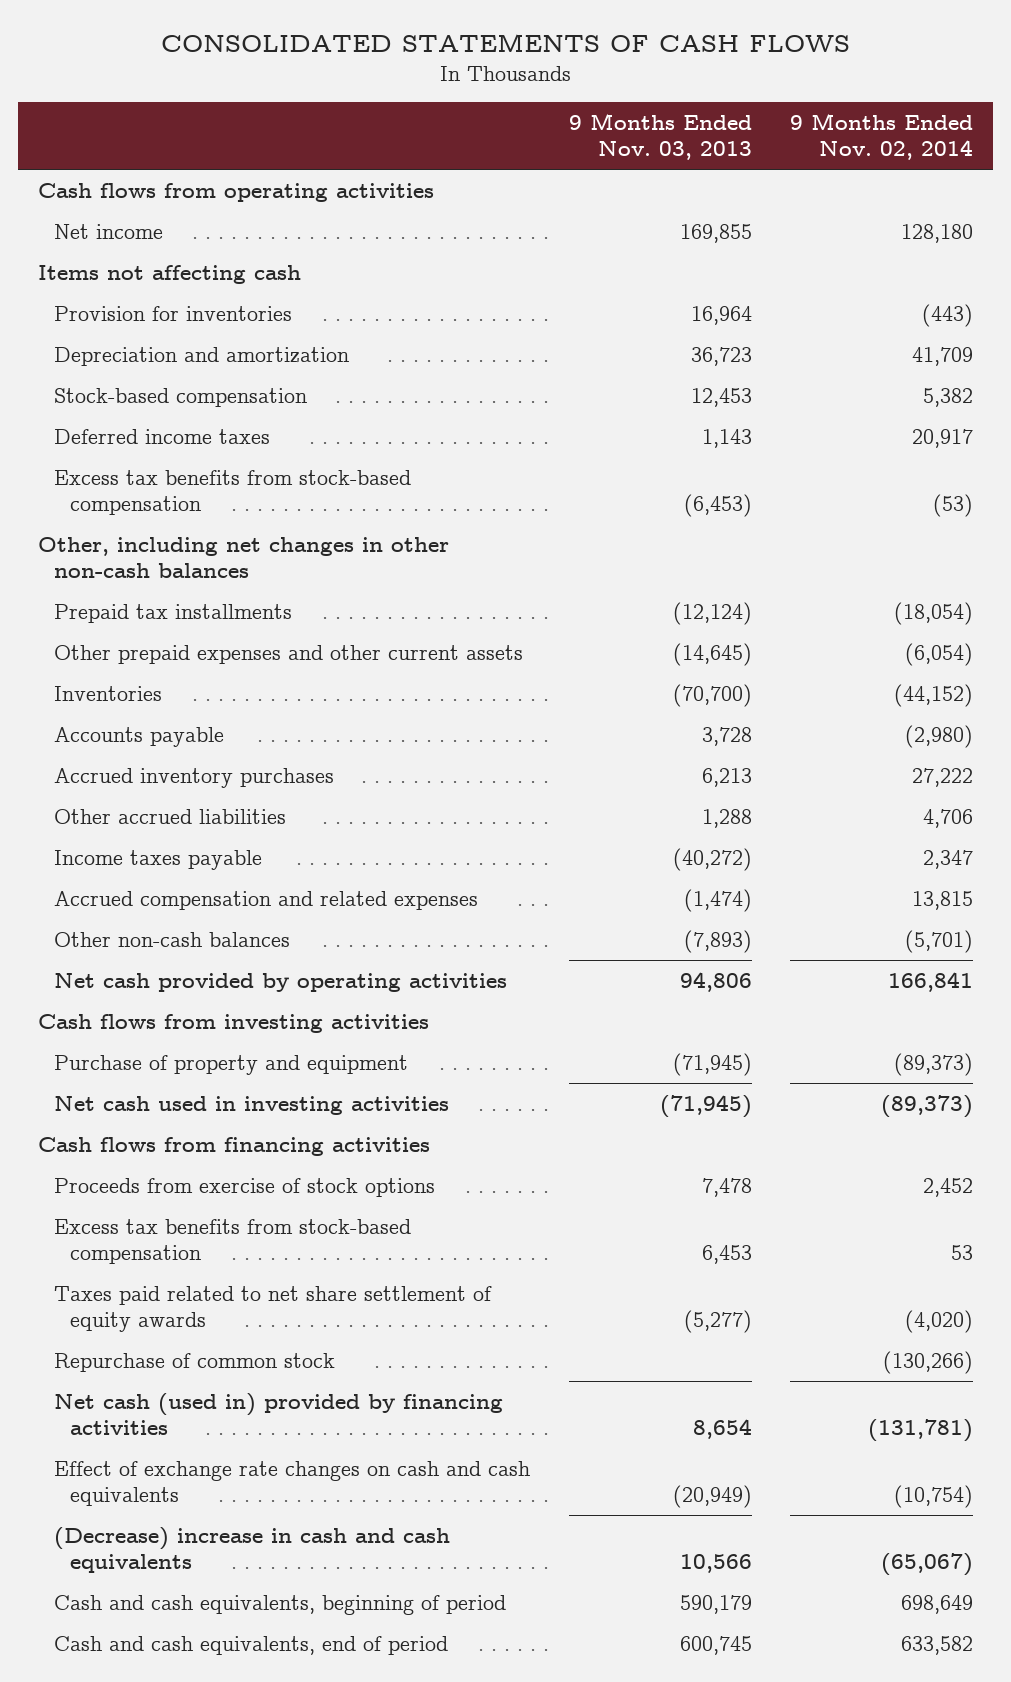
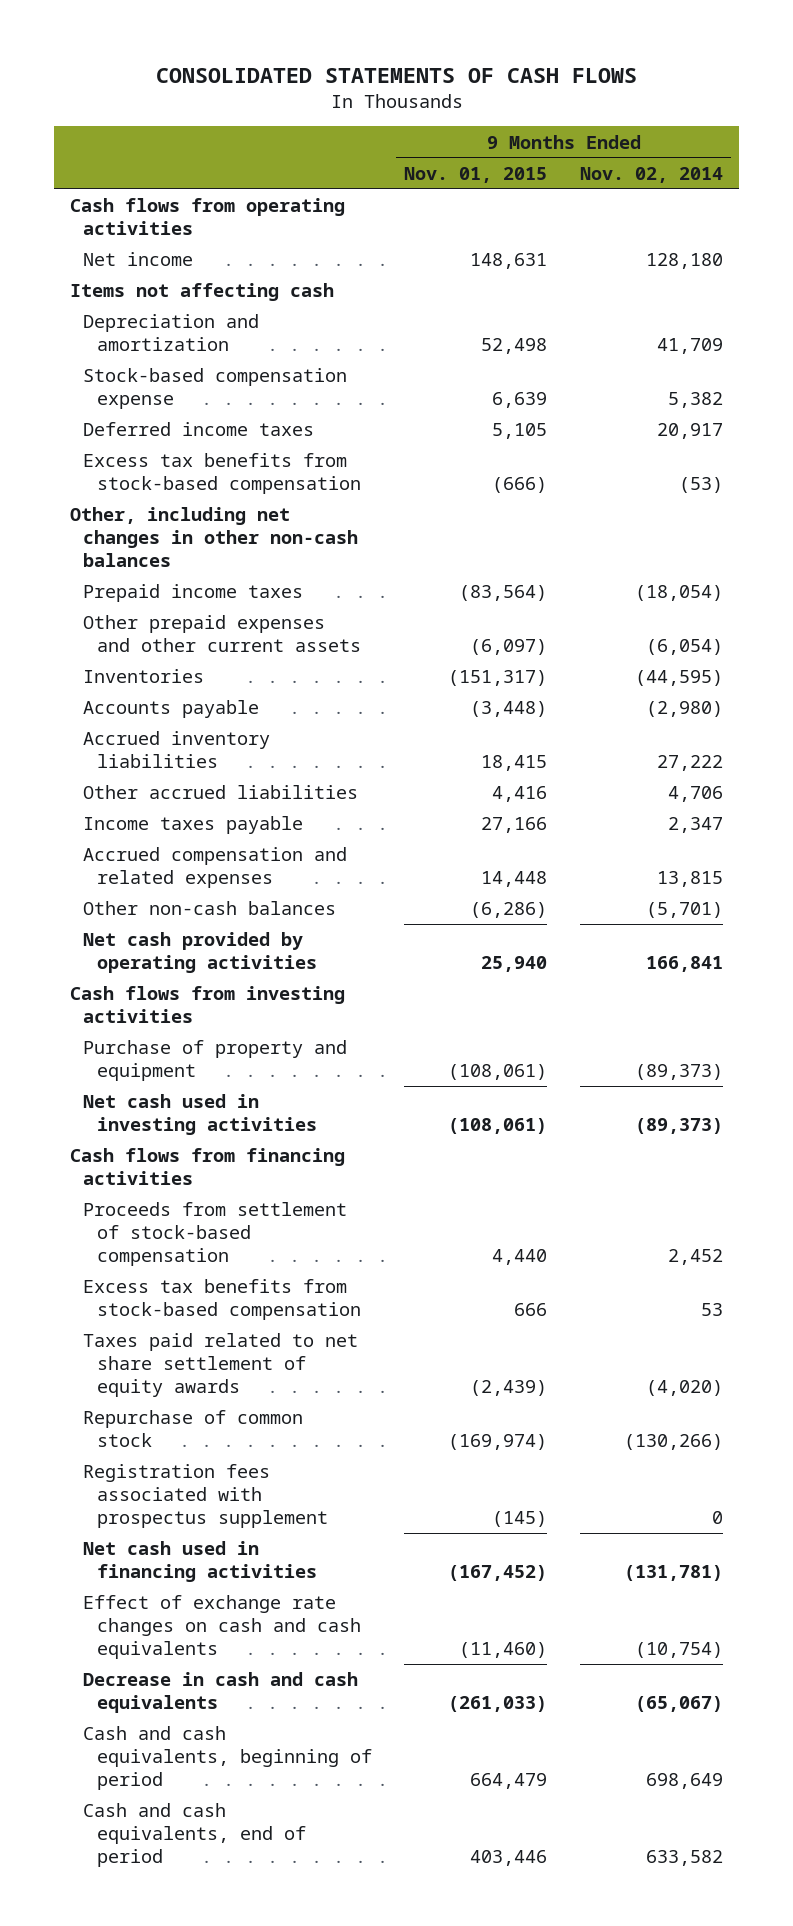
- | 9 Months Ended Nov. 03, 2013 | 9 Months Ended Nov. 02, 2014
+ | 9 Months Ended Nov. 01, 2015 | 9 Months Ended Nov. 02, 2014
- Provision for inventories | 16,964 | (443)
- Stock-based compensation | 12,453 | 5,382
+ Stock-based compensation expense | 6,639 | 5,382
- Prepaid tax installments | (12,124) | (18,054)
+ Prepaid income taxes | (83,564) | (18,054)
- Inventories | (70,700) | (44,152)
+ Inventories | (151,317) | (44,595)
- Accrued inventory purchases | 6,213 | 27,222
+ Accrued inventory liabilities | 18,415 | 27,222
- Proceeds from exercise of stock options | 7,478 | 2,452
+ Proceeds from settlement of stock-based compensation | 4,440 | 2,452
- Net cash (used in) provided by financing activities | 8,654 | (131,781)
+ Registration fees associated with prospectus supplement | (145) | 0
+ Net cash used in financing activities | (167,452) | (131,781)
- (Decrease) increase in cash and cash equivalents | 10,566 | (65,067)
+ Decrease in cash and cash equivalents | (261,033) | (65,067)

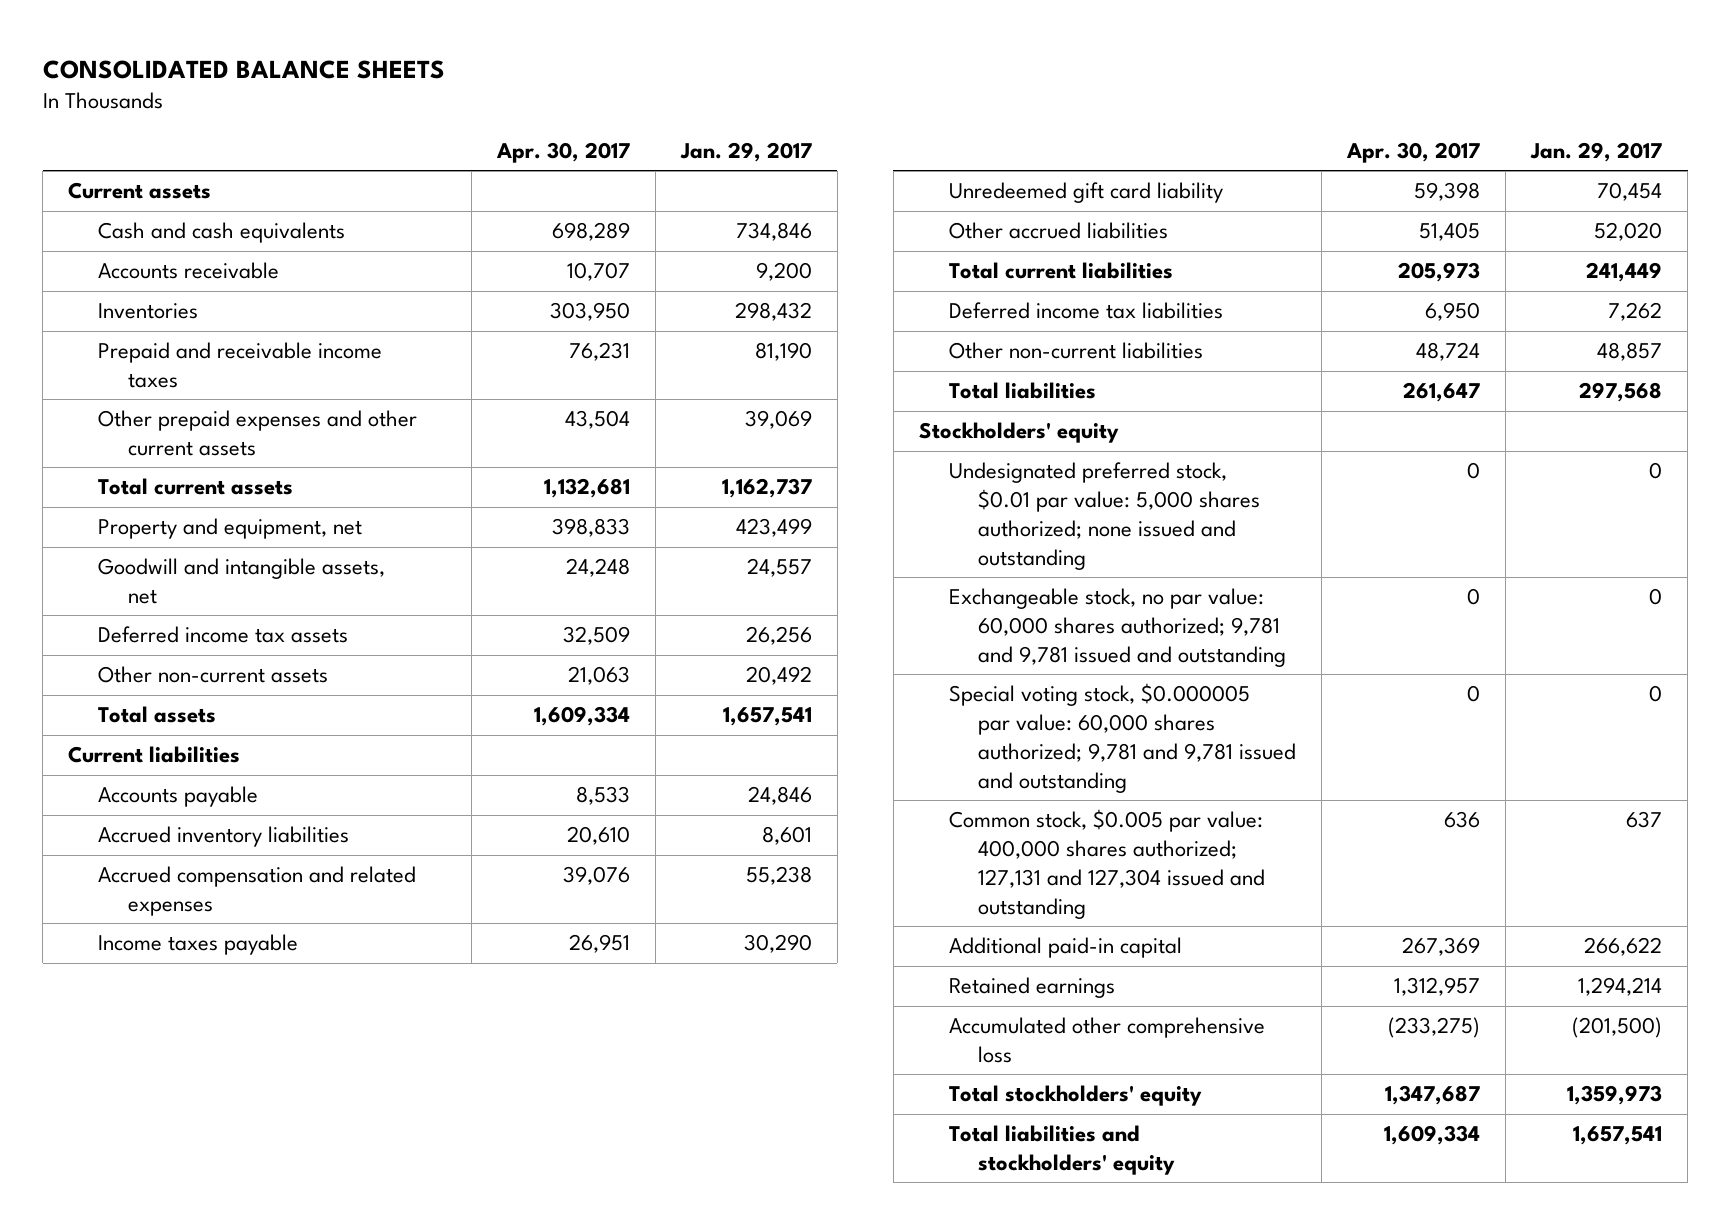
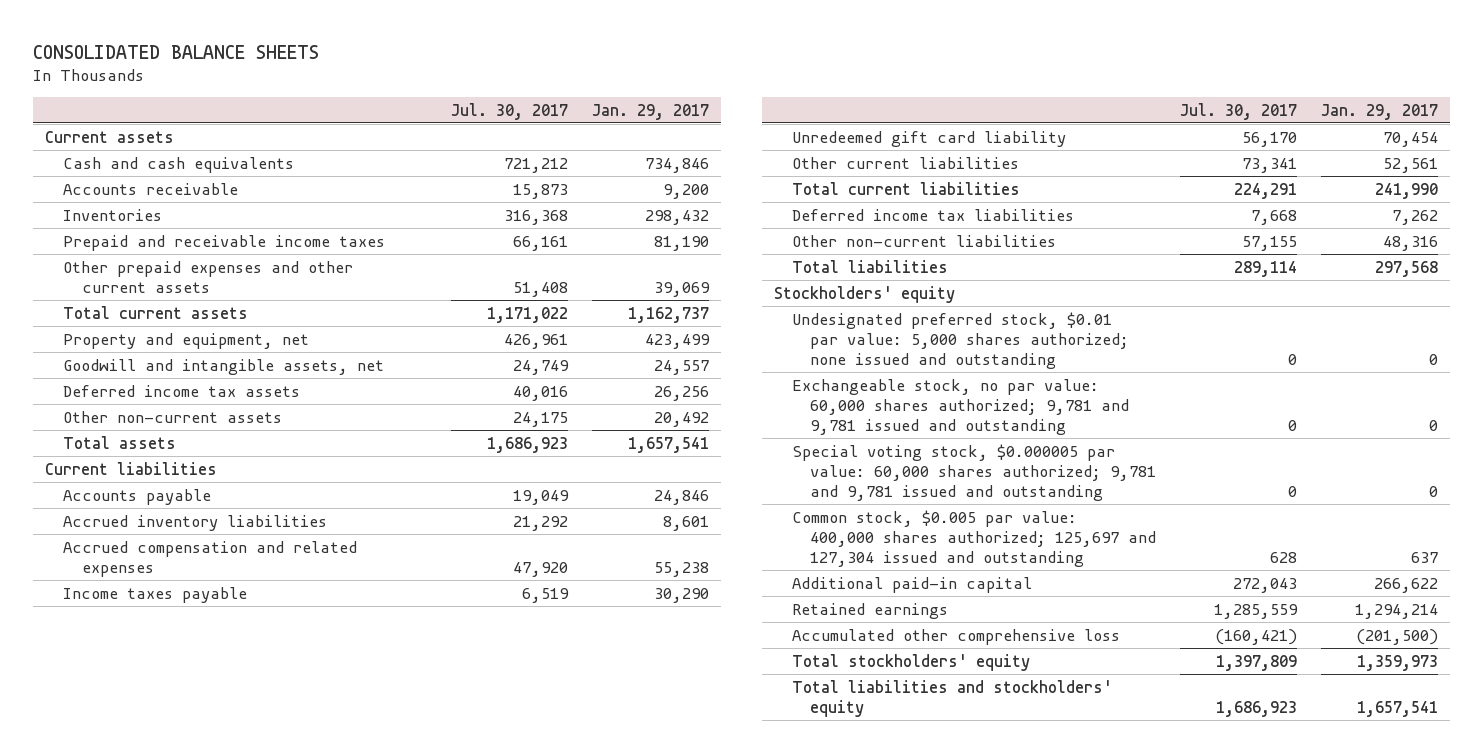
- | Apr. 30, 2017 | Jan. 29, 2017
+ | Jul. 30, 2017 | Jan. 29, 2017
- Other accrued liabilities | 51,405 | 52,020
- Total current liabilities | 205,973 | 241,449
+ Other current liabilities | 73,341 | 52,561
+ Total current liabilities | 224,291 | 241,990
- Other non-current liabilities | 48,724 | 48,857
+ Other non-current liabilities | 57,155 | 48,316
- Common stock, $0.005 par value: 400,000 shares authorized; 127,131 and 127,304 issued and outstanding | 636 | 637
+ Common stock, $0.005 par value: 400,000 shares authorized; 125,697 and 127,304 issued and outstanding | 628 | 637

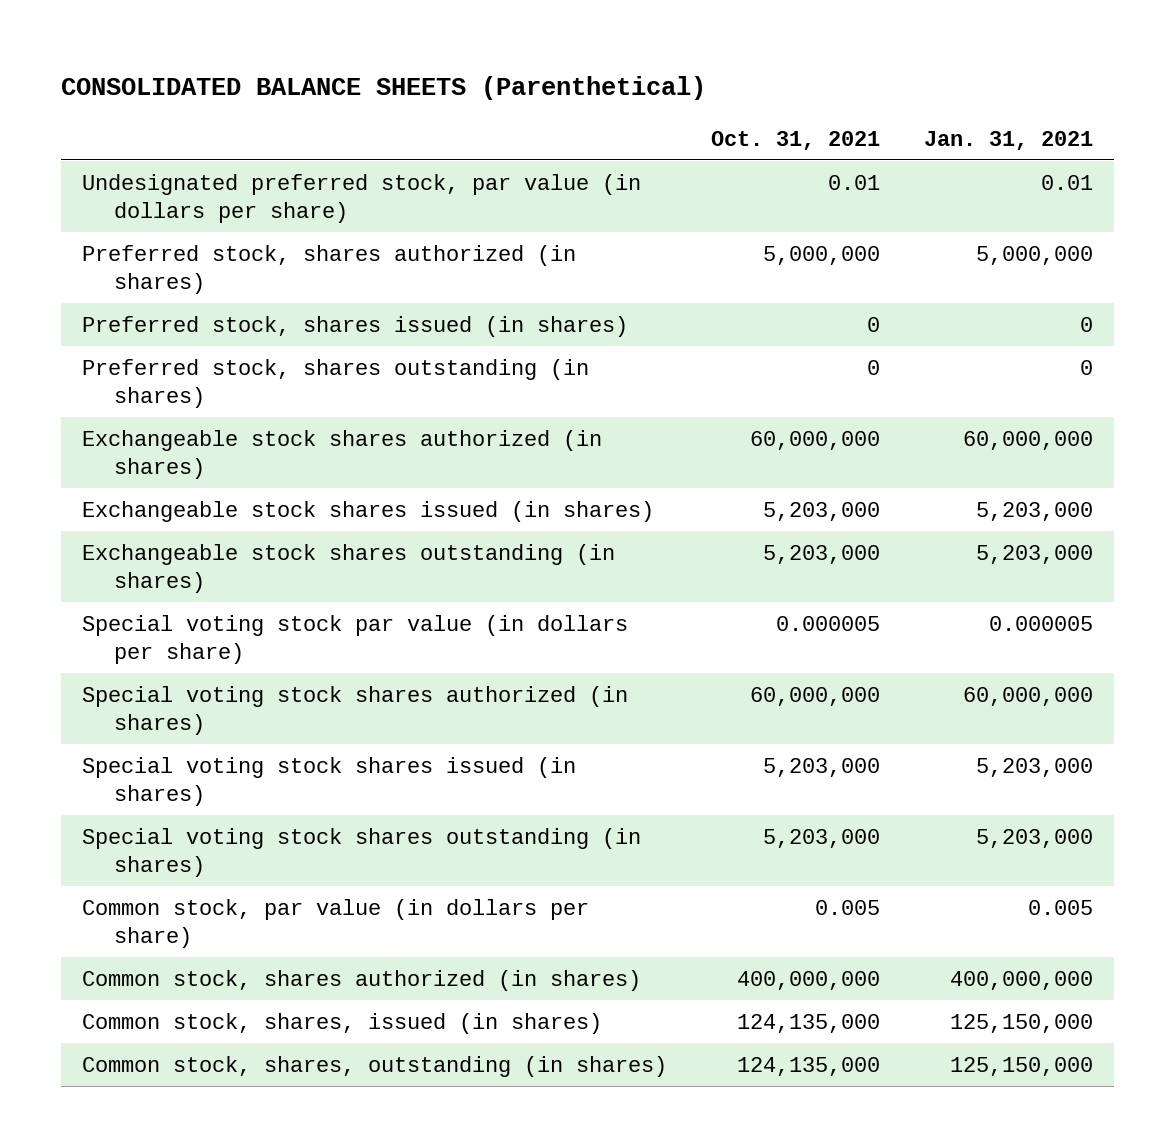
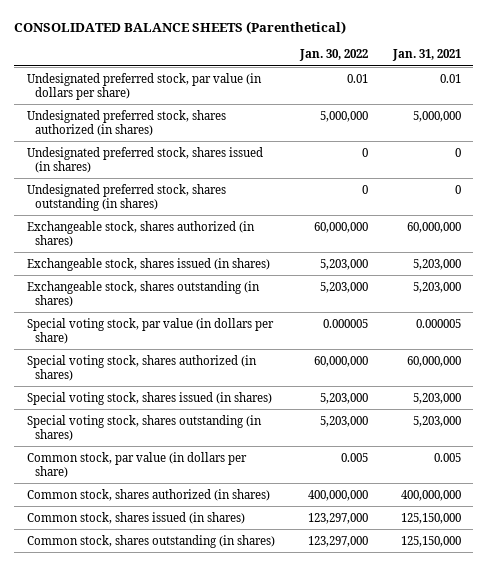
- | Oct. 31, 2021 | Jan. 31, 2021
+ | Jan. 30, 2022 | Jan. 31, 2021
- Preferred stock, shares authorized (in shares) | 5,000,000 | 5,000,000
- Preferred stock, shares issued (in shares) | 0 | 0
- Preferred stock, shares outstanding (in shares) | 0 | 0
- Exchangeable stock shares authorized (in shares) | 60,000,000 | 60,000,000
- Exchangeable stock shares issued (in shares) | 5,203,000 | 5,203,000
- Exchangeable stock shares outstanding (in shares) | 5,203,000 | 5,203,000
- Special voting stock par value (in dollars per share) | 0.000005 | 0.000005
- Special voting stock shares authorized (in shares) | 60,000,000 | 60,000,000
- Special voting stock shares issued (in shares) | 5,203,000 | 5,203,000
- Special voting stock shares outstanding (in shares) | 5,203,000 | 5,203,000
+ Undesignated preferred stock, shares authorized (in shares) | 5,000,000 | 5,000,000
+ Undesignated preferred stock, shares issued (in shares) | 0 | 0
+ Undesignated preferred stock, shares outstanding (in shares) | 0 | 0
+ Exchangeable stock, shares authorized (in shares) | 60,000,000 | 60,000,000
+ Exchangeable stock, shares issued (in shares) | 5,203,000 | 5,203,000
+ Exchangeable stock, shares outstanding (in shares) | 5,203,000 | 5,203,000
+ Special voting stock, par value (in dollars per share) | 0.000005 | 0.000005
+ Special voting stock, shares authorized (in shares) | 60,000,000 | 60,000,000
+ Special voting stock, shares issued (in shares) | 5,203,000 | 5,203,000
+ Special voting stock, shares outstanding (in shares) | 5,203,000 | 5,203,000
- Common stock, shares, issued (in shares) | 124,135,000 | 125,150,000
- Common stock, shares, outstanding (in shares) | 124,135,000 | 125,150,000
+ Common stock, shares issued (in shares) | 123,297,000 | 125,150,000
+ Common stock, shares outstanding (in shares) | 123,297,000 | 125,150,000

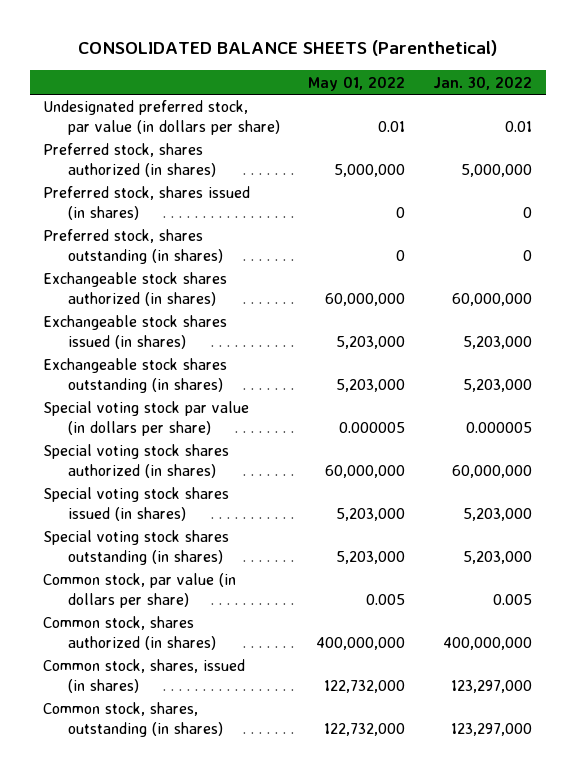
- | Jan. 30, 2022 | Jan. 31, 2021
+ | May 01, 2022 | Jan. 30, 2022
- Undesignated preferred stock, shares authorized (in shares) | 5,000,000 | 5,000,000
- Undesignated preferred stock, shares issued (in shares) | 0 | 0
- Undesignated preferred stock, shares outstanding (in shares) | 0 | 0
- Exchangeable stock, shares authorized (in shares) | 60,000,000 | 60,000,000
- Exchangeable stock, shares issued (in shares) | 5,203,000 | 5,203,000
- Exchangeable stock, shares outstanding (in shares) | 5,203,000 | 5,203,000
- Special voting stock, par value (in dollars per share) | 0.000005 | 0.000005
- Special voting stock, shares authorized (in shares) | 60,000,000 | 60,000,000
- Special voting stock, shares issued (in shares) | 5,203,000 | 5,203,000
- Special voting stock, shares outstanding (in shares) | 5,203,000 | 5,203,000
+ Preferred stock, shares authorized (in shares) | 5,000,000 | 5,000,000
+ Preferred stock, shares issued (in shares) | 0 | 0
+ Preferred stock, shares outstanding (in shares) | 0 | 0
+ Exchangeable stock shares authorized (in shares) | 60,000,000 | 60,000,000
+ Exchangeable stock shares issued (in shares) | 5,203,000 | 5,203,000
+ Exchangeable stock shares outstanding (in shares) | 5,203,000 | 5,203,000
+ Special voting stock par value (in dollars per share) | 0.000005 | 0.000005
+ Special voting stock shares authorized (in shares) | 60,000,000 | 60,000,000
+ Special voting stock shares issued (in shares) | 5,203,000 | 5,203,000
+ Special voting stock shares outstanding (in shares) | 5,203,000 | 5,203,000
- Common stock, shares issued (in shares) | 123,297,000 | 125,150,000
- Common stock, shares outstanding (in shares) | 123,297,000 | 125,150,000
+ Common stock, shares, issued (in shares) | 122,732,000 | 123,297,000
+ Common stock, shares, outstanding (in shares) | 122,732,000 | 123,297,000

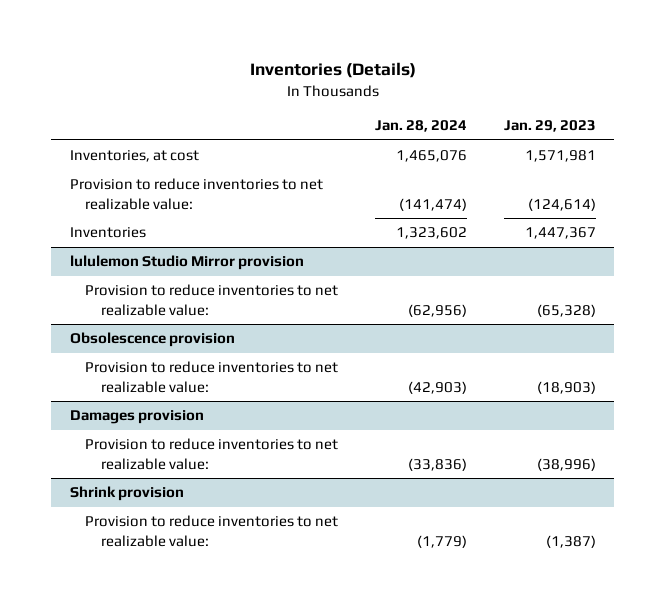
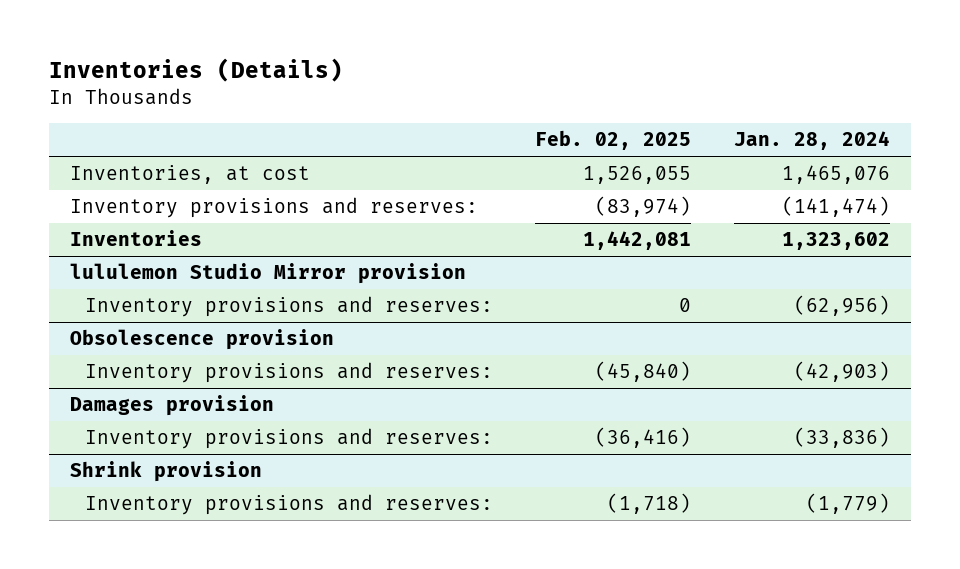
- | Jan. 28, 2024 | Jan. 29, 2023
+ | Feb. 02, 2025 | Jan. 28, 2024
- Provision to reduce inventories to net realizable value: | (141,474) | (124,614)
+ Inventory provisions and reserves: | (83,974) | (141,474)
@ lululemon Studio Mirror provision
- Provision to reduce inventories to net realizable value: | (62,956) | (65,328)
+ Inventory provisions and reserves: | 0 | (62,956)
@ Obsolescence provision
- Provision to reduce inventories to net realizable value: | (42,903) | (18,903)
+ Inventory provisions and reserves: | (45,840) | (42,903)
@ Damages provision
- Provision to reduce inventories to net realizable value: | (33,836) | (38,996)
+ Inventory provisions and reserves: | (36,416) | (33,836)
@ Shrink provision
- Provision to reduce inventories to net realizable value: | (1,779) | (1,387)
+ Inventory provisions and reserves: | (1,718) | (1,779)

